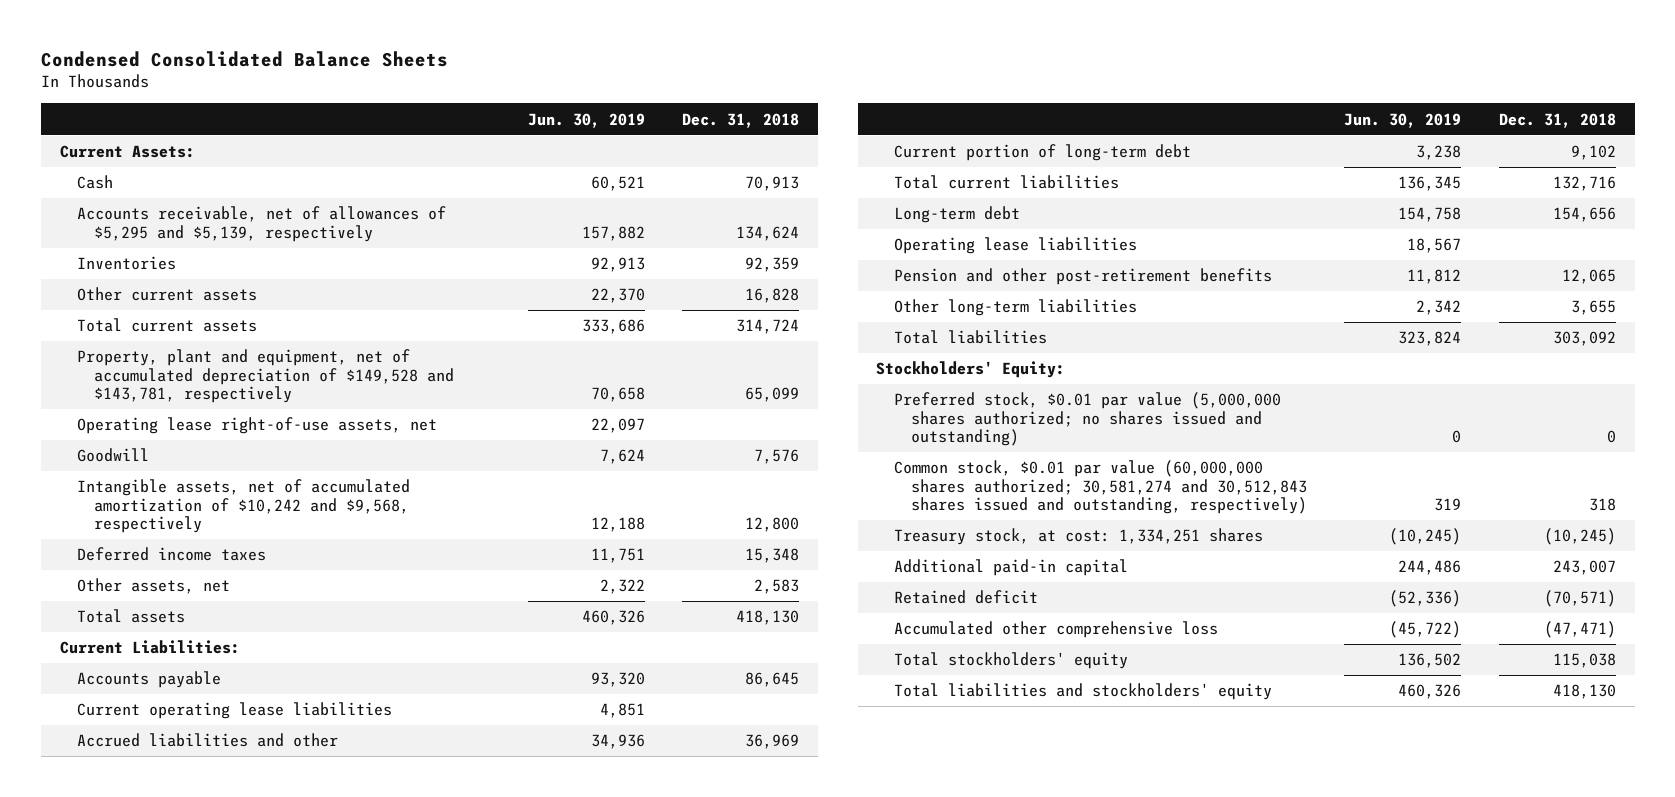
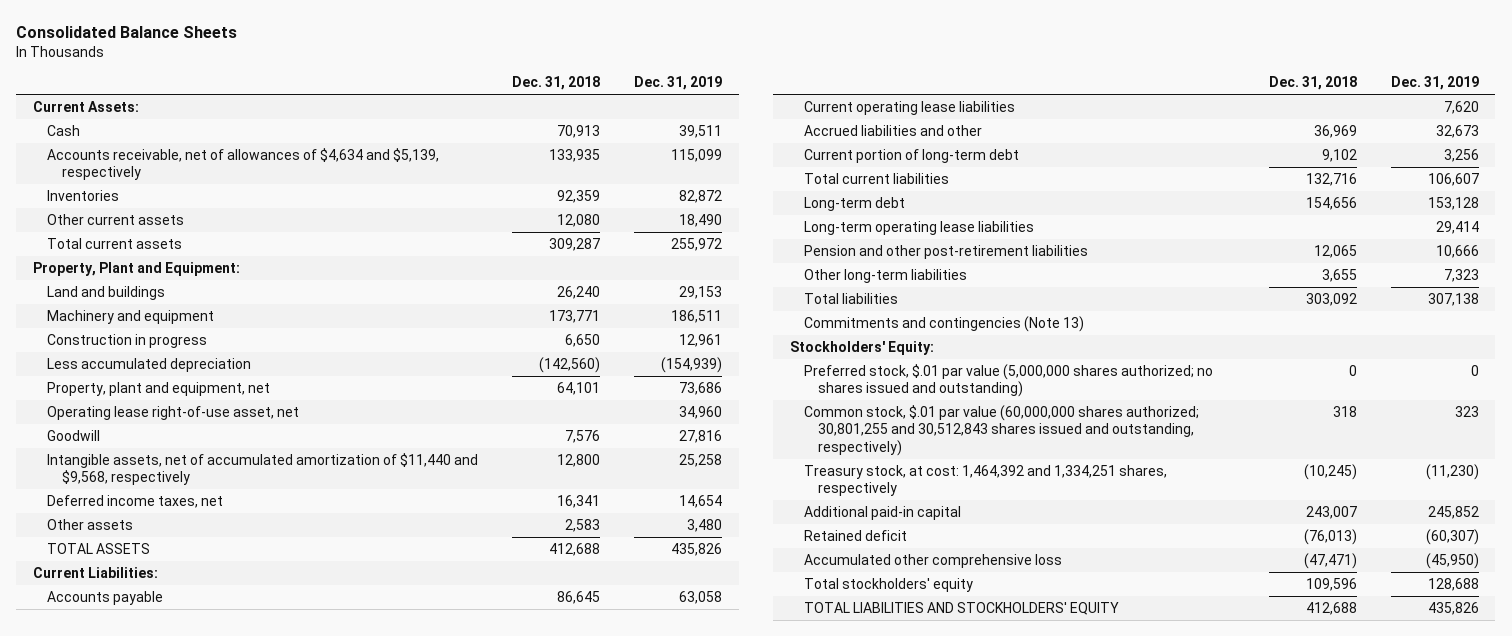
- Condensed Consolidated Balance Sheets
+ Consolidated Balance Sheets
- | Jun. 30, 2019 | Dec. 31, 2018
+ | Dec. 31, 2018 | Dec. 31, 2019
- Accounts receivable, net of allowances of $5,295 and $5,139, respectively | 157,882 | 134,624
+ Accounts receivable, net of allowances of $4,634 and $5,139, respectively | 133,935 | 115,099
- Other current assets | 22,370 | 16,828
- Total current assets | 333,686 | 314,724
- Property, plant and equipment, net of accumulated depreciation of $149,528 and $143,781, respectively | 70,658 | 65,099
- Operating lease right-of-use assets, net | 22,097 |
+ Other current assets | 12,080 | 18,490
+ Total current assets | 309,287 | 255,972
+ Property, Plant and Equipment:
+ Land and buildings | 26,240 | 29,153
+ Machinery and equipment | 173,771 | 186,511
+ Construction in progress | 6,650 | 12,961
+ Less accumulated depreciation | (142,560) | (154,939)
+ Property, plant and equipment, net | 64,101 | 73,686
+ Operating lease right-of-use asset, net | | 34,960
- Intangible assets, net of accumulated amortization of $10,242 and $9,568, respectively | 12,188 | 12,800
- Deferred income taxes | 11,751 | 15,348
- Other assets, net | 2,322 | 2,583
- Total assets | 460,326 | 418,130
+ Intangible assets, net of accumulated amortization of $11,440 and $9,568, respectively | 12,800 | 25,258
+ Deferred income taxes, net | 16,341 | 14,654
+ Other assets | 2,583 | 3,480
+ TOTAL ASSETS | 412,688 | 435,826
- Operating lease liabilities | 18,567 |
- Pension and other post-retirement benefits | 11,812 | 12,065
+ Long-term operating lease liabilities | | 29,414
+ Pension and other post-retirement liabilities | 12,065 | 10,666
+ Commitments and contingencies (Note 13)
- Preferred stock, $0.01 par value (5,000,000 shares authorized; no shares issued and outstanding) | 0 | 0
- Common stock, $0.01 par value (60,000,000 shares authorized; 30,581,274 and 30,512,843 shares issued and outstanding, respectively) | 319 | 318
- Treasury stock, at cost: 1,334,251 shares | (10,245) | (10,245)
+ Preferred stock, $.01 par value (5,000,000 shares authorized; no shares issued and outstanding) | 0 | 0
+ Common stock, $.01 par value (60,000,000 shares authorized; 30,801,255 and 30,512,843 shares issued and outstanding, respectively) | 318 | 323
+ Treasury stock, at cost: 1,464,392 and 1,334,251 shares, respectively | (10,245) | (11,230)
- Retained deficit | (52,336) | (70,571)
+ Retained deficit | (76,013) | (60,307)
- Total stockholders' equity | 136,502 | 115,038
- Total liabilities and stockholders' equity | 460,326 | 418,130
+ Total stockholders' equity | 109,596 | 128,688
+ TOTAL LIABILITIES AND STOCKHOLDERS' EQUITY | 412,688 | 435,826

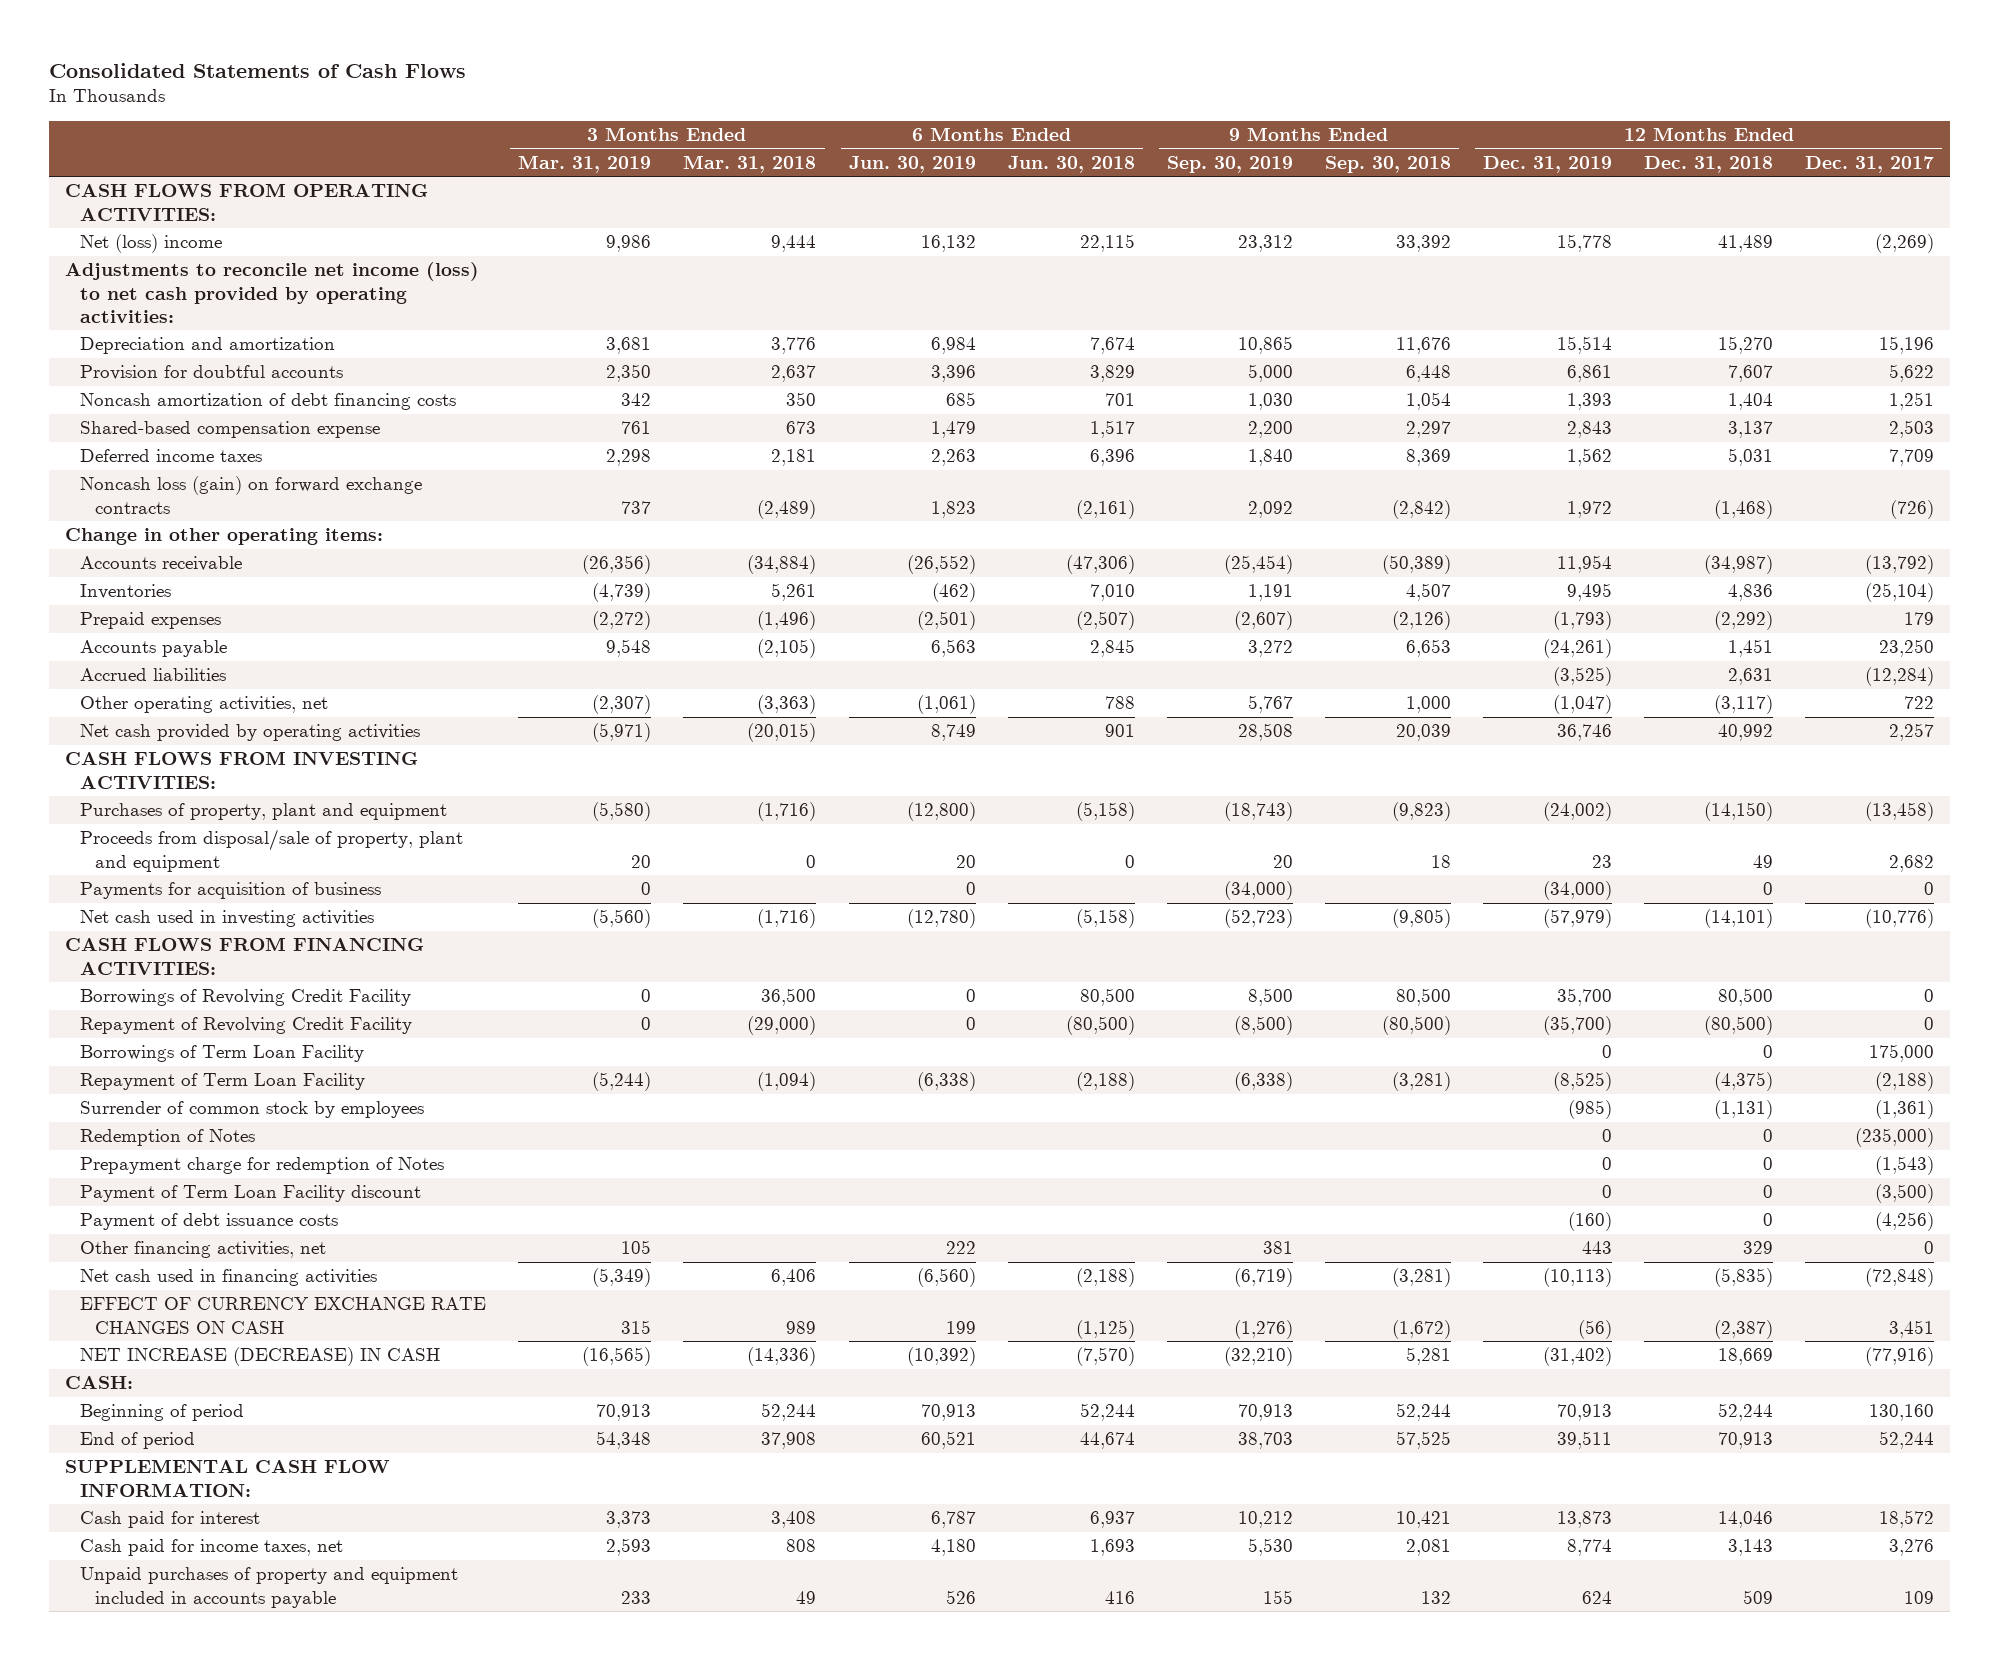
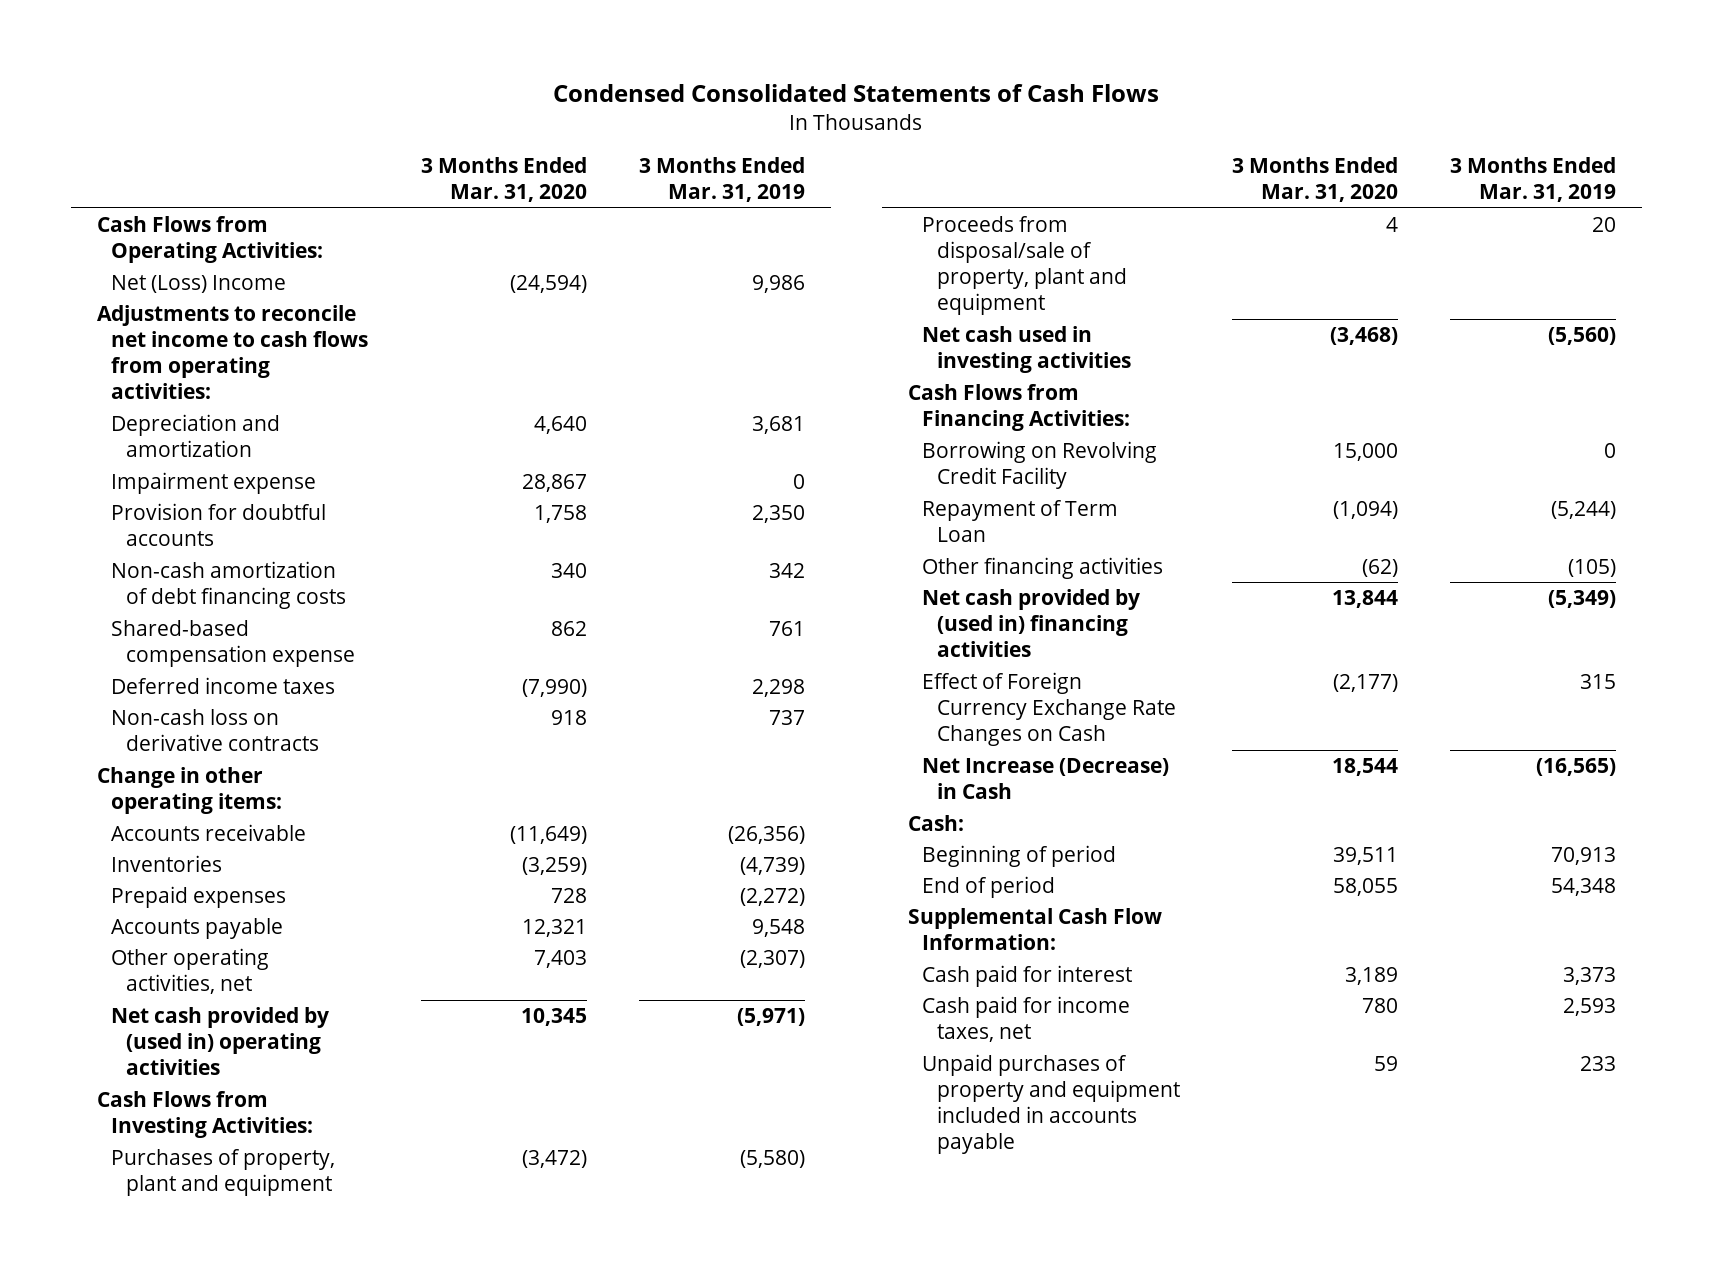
- Consolidated Statements of Cash Flows
+ Condensed Consolidated Statements of Cash Flows
- | 3 Months Ended Mar. 31, 2019 | 3 Months Ended Mar. 31, 2018 | 6 Months Ended Jun. 30, 2019 | 6 Months Ended Jun. 30, 2018 | 9 Months Ended Sep. 30, 2019 | 9 Months Ended Sep. 30, 2018 | 12 Months Ended Dec. 31, 2019 | 12 Months Ended Dec. 31, 2018 | 12 Months Ended Dec. 31, 2017
+ | 3 Months Ended Mar. 31, 2020 | 3 Months Ended Mar. 31, 2019
- CASH FLOWS FROM OPERATING ACTIVITIES:
- Net (loss) income | 9,986 | 9,444 | 16,132 | 22,115 | 23,312 | 33,392 | 15,778 | 41,489 | (2,269)
- Adjustments to reconcile net income (loss) to net cash provided by operating activities:
+ Cash Flows from Operating Activities:
+ Net (Loss) Income | (24,594) | 9,986
+ Adjustments to reconcile net income to cash flows from operating activities:
+ Impairment expense | 28,867 | 0
- Noncash amortization of debt financing costs | 342 | 350 | 685 | 701 | 1,030 | 1,054 | 1,393 | 1,404 | 1,251
+ Non-cash amortization of debt financing costs | 340 | 342
- Noncash loss (gain) on forward exchange contracts | 737 | (2,489) | 1,823 | (2,161) | 2,092 | (2,842) | 1,972 | (1,468) | (726)
+ Non-cash loss on derivative contracts | 918 | 737
- Accrued liabilities | | | | | | | (3,525) | 2,631 | (12,284)
- Net cash provided by operating activities | (5,971) | (20,015) | 8,749 | 901 | 28,508 | 20,039 | 36,746 | 40,992 | 2,257
- CASH FLOWS FROM INVESTING ACTIVITIES:
+ Net cash provided by (used in) operating activities | 10,345 | (5,971)
+ Cash Flows from Investing Activities:
- Payments for acquisition of business | 0 | | 0 | | (34,000) | | (34,000) | 0 | 0
- CASH FLOWS FROM FINANCING ACTIVITIES:
- Borrowings of Revolving Credit Facility | 0 | 36,500 | 0 | 80,500 | 8,500 | 80,500 | 35,700 | 80,500 | 0
- Repayment of Revolving Credit Facility | 0 | (29,000) | 0 | (80,500) | (8,500) | (80,500) | (35,700) | (80,500) | 0
- Borrowings of Term Loan Facility | | | | | | | 0 | 0 | 175,000
- Repayment of Term Loan Facility | (5,244) | (1,094) | (6,338) | (2,188) | (6,338) | (3,281) | (8,525) | (4,375) | (2,188)
- Surrender of common stock by employees | | | | | | | (985) | (1,131) | (1,361)
- Redemption of Notes | | | | | | | 0 | 0 | (235,000)
- Prepayment charge for redemption of Notes | | | | | | | 0 | 0 | (1,543)
- Payment of Term Loan Facility discount | | | | | | | 0 | 0 | (3,500)
- Payment of debt issuance costs | | | | | | | (160) | 0 | (4,256)
- Other financing activities, net | 105 | | 222 | | 381 | | 443 | 329 | 0
- Net cash used in financing activities | (5,349) | 6,406 | (6,560) | (2,188) | (6,719) | (3,281) | (10,113) | (5,835) | (72,848)
- EFFECT OF CURRENCY EXCHANGE RATE CHANGES ON CASH | 315 | 989 | 199 | (1,125) | (1,276) | (1,672) | (56) | (2,387) | 3,451
- NET INCREASE (DECREASE) IN CASH | (16,565) | (14,336) | (10,392) | (7,570) | (32,210) | 5,281 | (31,402) | 18,669 | (77,916)
- CASH:
+ Cash Flows from Financing Activities:
+ Borrowing on Revolving Credit Facility | 15,000 | 0
+ Repayment of Term Loan | (1,094) | (5,244)
+ Other financing activities | (62) | (105)
+ Net cash provided by (used in) financing activities | 13,844 | (5,349)
+ Effect of Foreign Currency Exchange Rate Changes on Cash | (2,177) | 315
+ Net Increase (Decrease) in Cash | 18,544 | (16,565)
+ Cash:
- SUPPLEMENTAL CASH FLOW INFORMATION:
+ Supplemental Cash Flow Information:

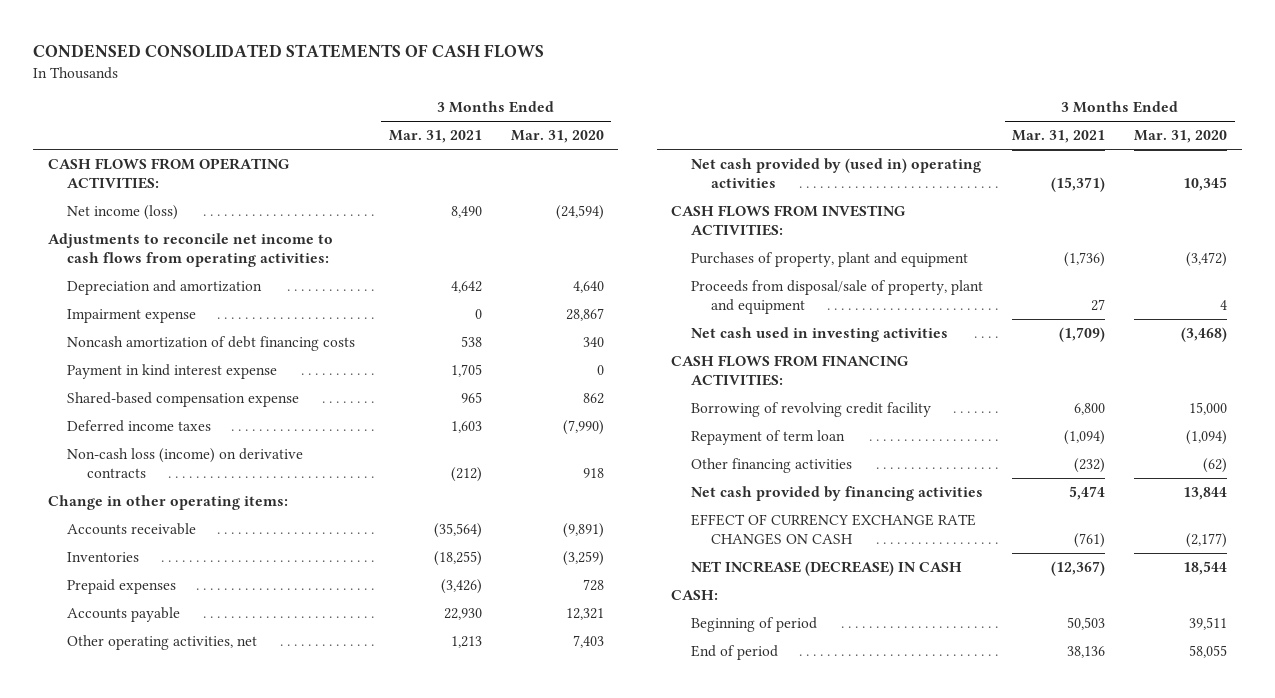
- Condensed Consolidated Statements of Cash Flows
+ CONDENSED CONSOLIDATED STATEMENTS OF CASH FLOWS
- | 3 Months Ended Mar. 31, 2020 | 3 Months Ended Mar. 31, 2019
+ | 3 Months Ended Mar. 31, 2021 | 3 Months Ended Mar. 31, 2020
- Cash Flows from Operating Activities:
- Net (Loss) Income | (24,594) | 9,986
+ CASH FLOWS FROM OPERATING ACTIVITIES:
+ Net income (loss) | 8,490 | (24,594)
- Provision for doubtful accounts | 1,758 | 2,350
- Non-cash amortization of debt financing costs | 340 | 342
+ Noncash amortization of debt financing costs | 538 | 340
+ Payment in kind interest expense | 1,705 | 0
- Non-cash loss on derivative contracts | 918 | 737
+ Non-cash loss (income) on derivative contracts | (212) | 918
- Accounts receivable | (11,649) | (26,356)
+ Accounts receivable | (35,564) | (9,891)
- Cash Flows from Investing Activities:
+ CASH FLOWS FROM INVESTING ACTIVITIES:
- Cash Flows from Financing Activities:
- Borrowing on Revolving Credit Facility | 15,000 | 0
- Repayment of Term Loan | (1,094) | (5,244)
+ CASH FLOWS FROM FINANCING ACTIVITIES:
+ Borrowing of revolving credit facility | 6,800 | 15,000
+ Repayment of term loan | (1,094) | (1,094)
- Net cash provided by (used in) financing activities | 13,844 | (5,349)
- Effect of Foreign Currency Exchange Rate Changes on Cash | (2,177) | 315
- Net Increase (Decrease) in Cash | 18,544 | (16,565)
- Cash:
+ Net cash provided by financing activities | 5,474 | 13,844
+ EFFECT OF CURRENCY EXCHANGE RATE CHANGES ON CASH | (761) | (2,177)
+ NET INCREASE (DECREASE) IN CASH | (12,367) | 18,544
+ CASH:
- Supplemental Cash Flow Information:
- Cash paid for interest | 3,189 | 3,373
- Cash paid for income taxes, net | 780 | 2,593
- Unpaid purchases of property and equipment included in accounts payable | 59 | 233

